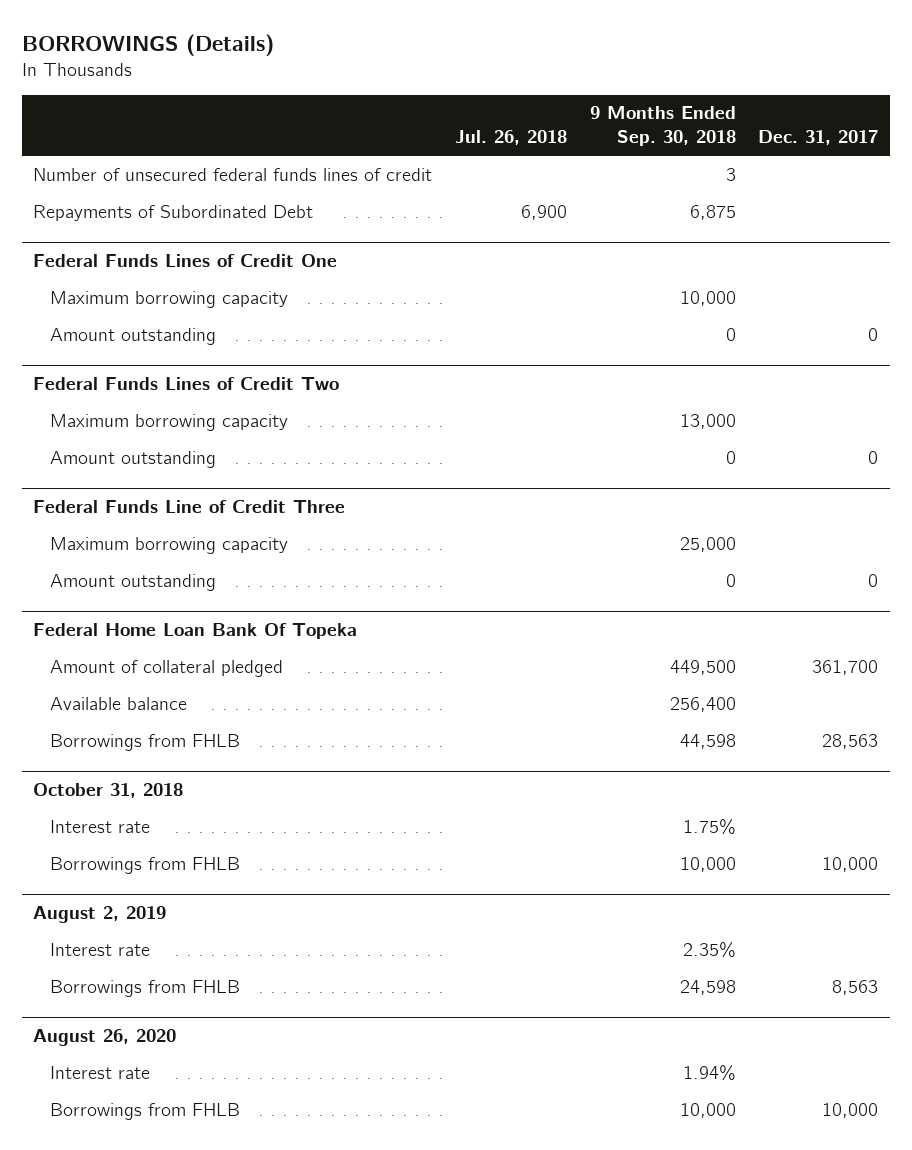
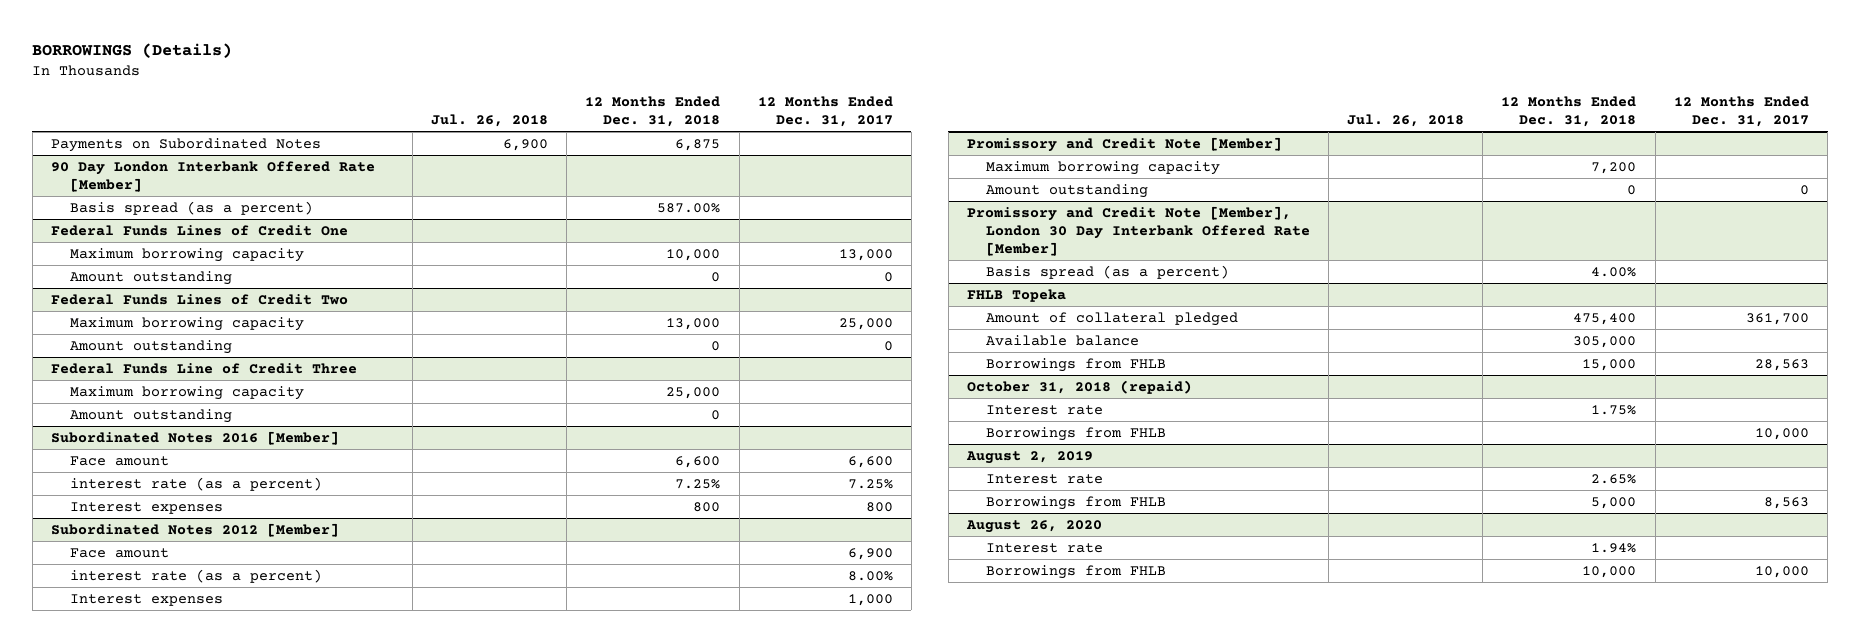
- | Jul. 26, 2018 | 9 Months Ended Sep. 30, 2018 | Dec. 31, 2017
+ | Jul. 26, 2018 | 12 Months Ended Dec. 31, 2018 | 12 Months Ended Dec. 31, 2017
- Number of unsecured federal funds lines of credit | | 3 |
- Repayments of Subordinated Debt | 6,900 | 6,875 |
+ Payments on Subordinated Notes | 6,900 | 6,875 |
+ 90 Day London Interbank Offered Rate [Member]
+ Basis spread (as a percent) | | 587.00% |
- Federal Home Loan Bank Of Topeka
+ Subordinated Notes 2016 [Member]
+ Face amount | | 6,600 | 6,600
+ interest rate (as a percent) | | 7.25% | 7.25%
+ Interest expenses | | 800 | 800
+ Subordinated Notes 2012 [Member]
+ Face amount | | | 6,900
+ interest rate (as a percent) | | | 8.00%
+ Interest expenses | | | 1,000
+ Promissory and Credit Note [Member]
+ Maximum borrowing capacity | | 7,200 |
+ Amount outstanding | | 0 | 0
+ Promissory and Credit Note [Member], London 30 Day Interbank Offered Rate [Member]
+ Basis spread (as a percent) | | 4.00% |
+ FHLB Topeka
- October 31, 2018
+ October 31, 2018 (repaid)

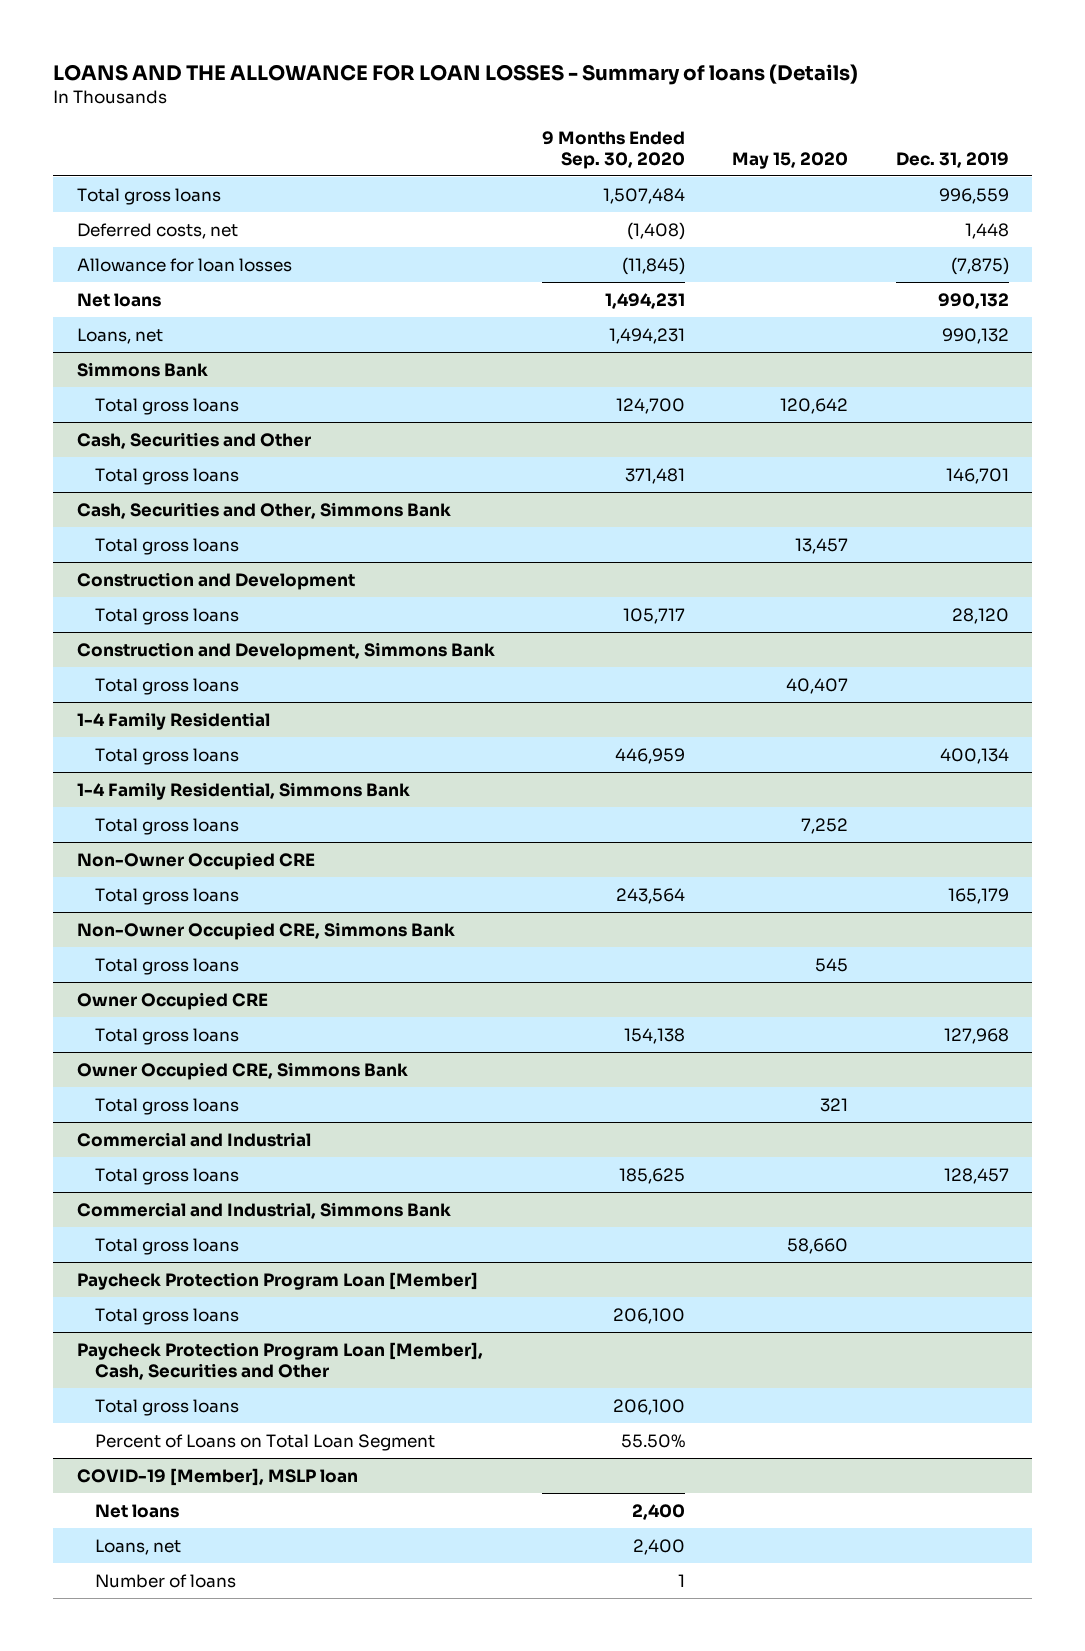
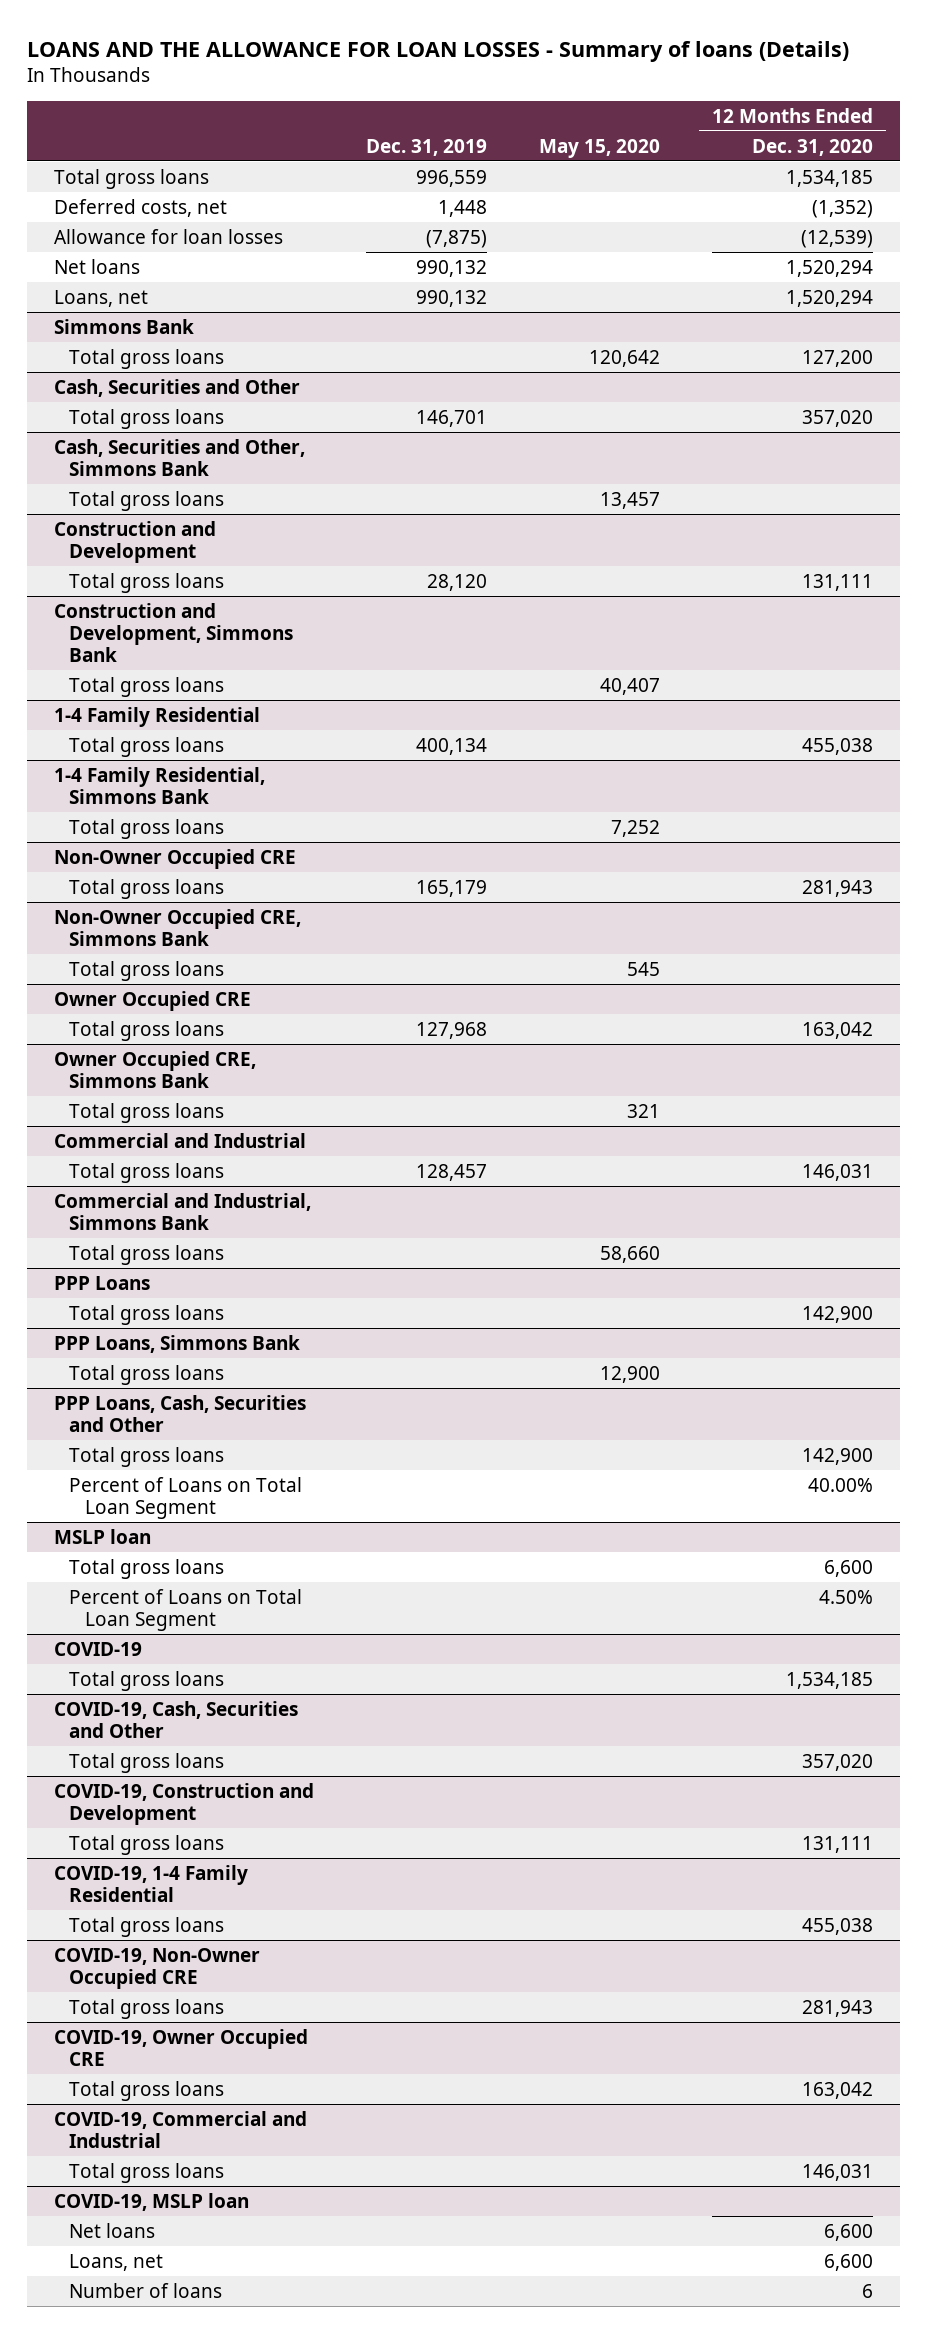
- | 9 Months Ended Sep. 30, 2020 | May 15, 2020 | Dec. 31, 2019
+ | Dec. 31, 2019 | May 15, 2020 | 12 Months Ended Dec. 31, 2020
- Paycheck Protection Program Loan [Member]
+ PPP Loans
- Paycheck Protection Program Loan [Member], Cash, Securities and Other
+ PPP Loans, Simmons Bank
+ Total gross loans | | 12,900 |
+ PPP Loans, Cash, Securities and Other
- COVID-19 [Member], MSLP loan
+ MSLP loan
+ Total gross loans | | | 6,600
+ Percent of Loans on Total Loan Segment | | | 4.50%
+ COVID-19
+ Total gross loans | | | 1,534,185
+ COVID-19, Cash, Securities and Other
+ Total gross loans | | | 357,020
+ COVID-19, Construction and Development
+ Total gross loans | | | 131,111
+ COVID-19, 1-4 Family Residential
+ Total gross loans | | | 455,038
+ COVID-19, Non-Owner Occupied CRE
+ Total gross loans | | | 281,943
+ COVID-19, Owner Occupied CRE
+ Total gross loans | | | 163,042
+ COVID-19, Commercial and Industrial
+ Total gross loans | | | 146,031
+ COVID-19, MSLP loan

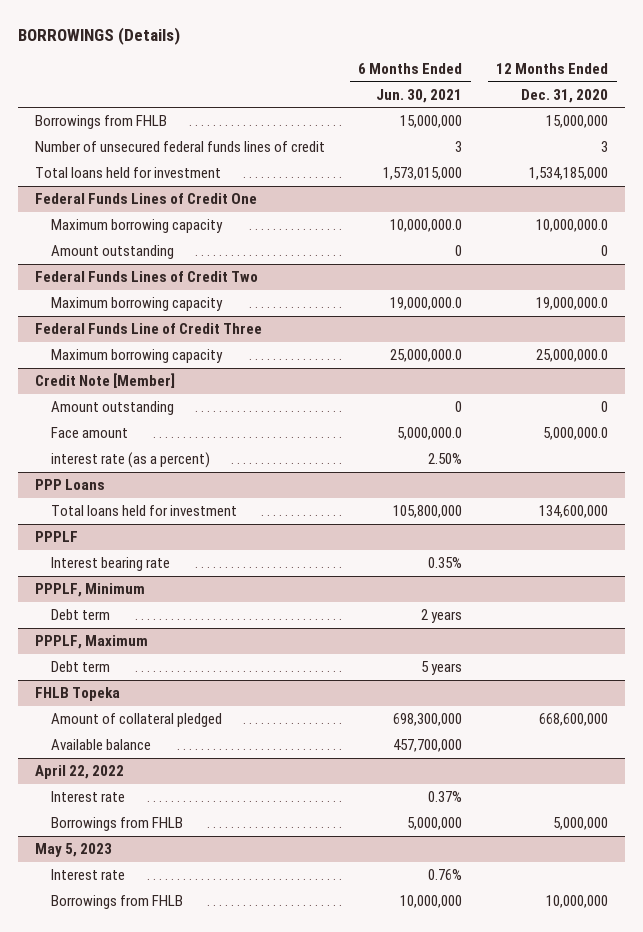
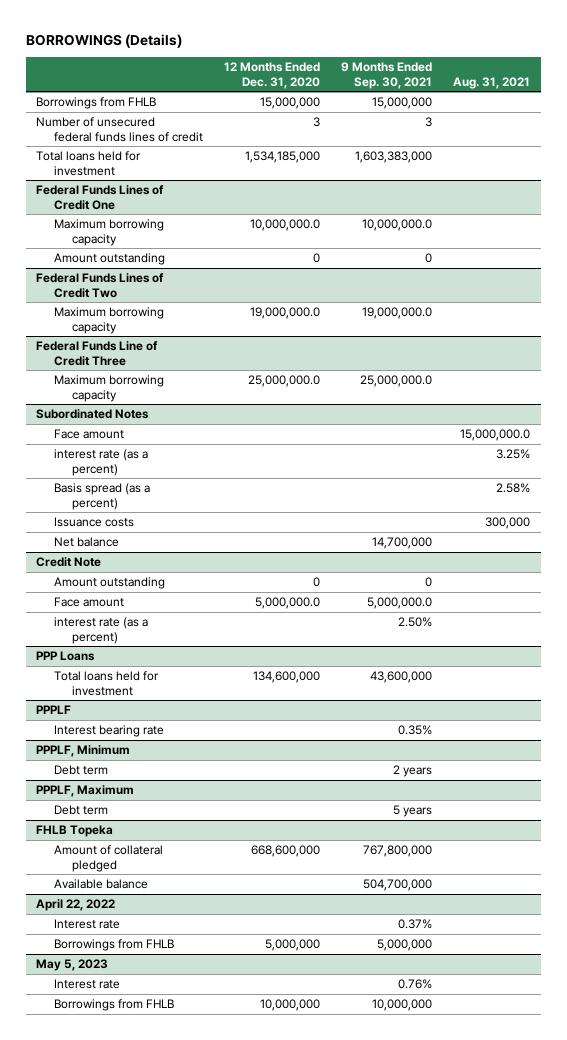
- | 6 Months Ended Jun. 30, 2021 | 12 Months Ended Dec. 31, 2020
+ | 12 Months Ended Dec. 31, 2020 | 9 Months Ended Sep. 30, 2021 | Aug. 31, 2021
- Credit Note [Member]
+ Subordinated Notes
+ Face amount | | | 15,000,000.0
+ interest rate (as a percent) | | | 3.25%
+ Basis spread (as a percent) | | | 2.58%
+ Issuance costs | | | 300,000
+ Net balance | | 14,700,000 |
+ Credit Note

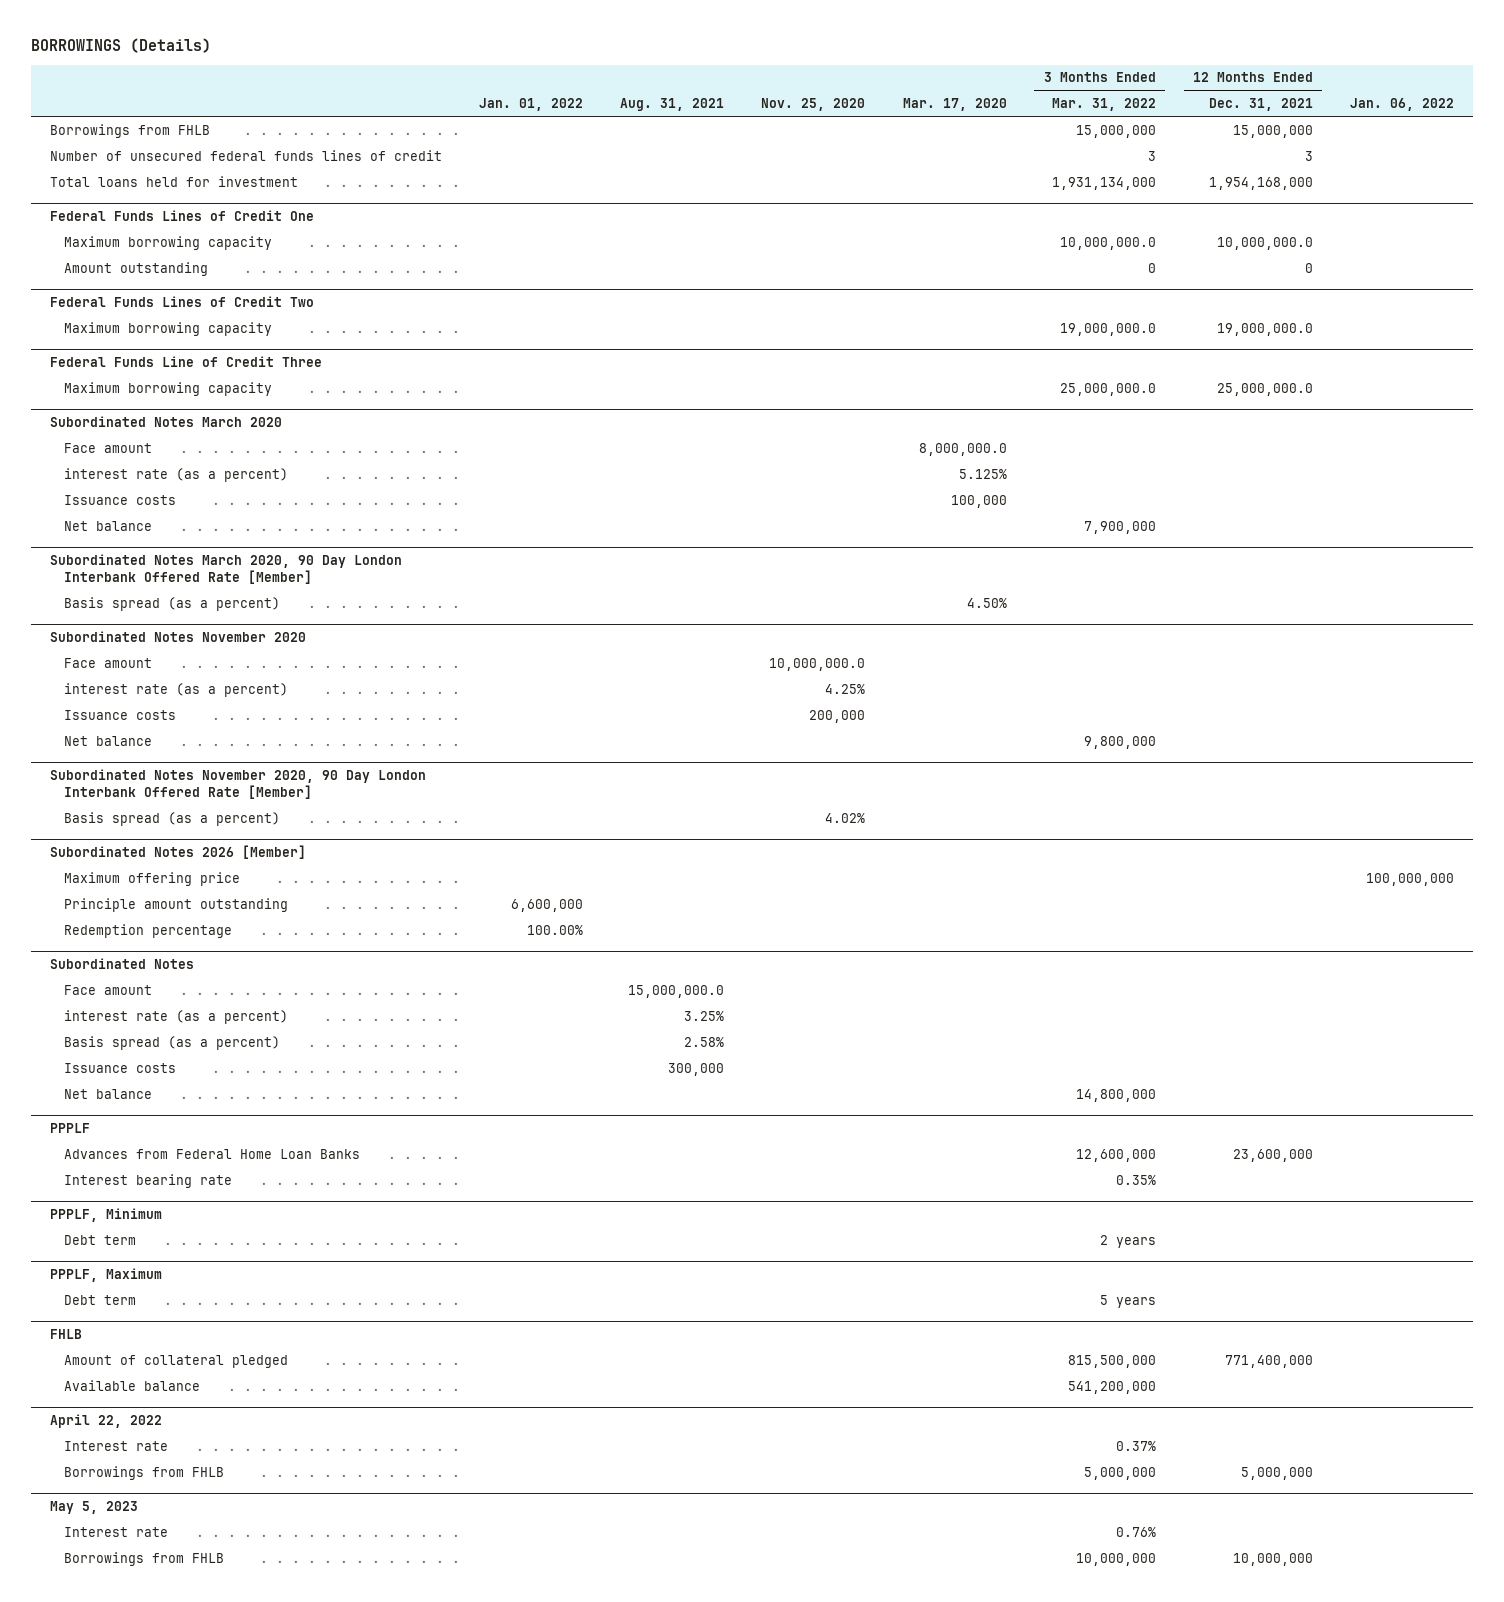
- | 12 Months Ended Dec. 31, 2020 | 9 Months Ended Sep. 30, 2021 | Aug. 31, 2021
+ | Jan. 01, 2022 | Aug. 31, 2021 | Nov. 25, 2020 | Mar. 17, 2020 | 3 Months Ended Mar. 31, 2022 | 12 Months Ended Dec. 31, 2021 | Jan. 06, 2022
+ Subordinated Notes March 2020
+ Face amount | | | | 8,000,000.0 | | |
+ interest rate (as a percent) | | | | 5.125% | | |
+ Issuance costs | | | | 100,000 | | |
+ Net balance | | | | | 7,900,000 | |
+ Subordinated Notes March 2020, 90 Day London Interbank Offered Rate [Member]
+ Basis spread (as a percent) | | | | 4.50% | | |
+ Subordinated Notes November 2020
+ Face amount | | | 10,000,000.0 | | | |
+ interest rate (as a percent) | | | 4.25% | | | |
+ Issuance costs | | | 200,000 | | | |
+ Net balance | | | | | 9,800,000 | |
+ Subordinated Notes November 2020, 90 Day London Interbank Offered Rate [Member]
+ Basis spread (as a percent) | | | 4.02% | | | |
+ Subordinated Notes 2026 [Member]
+ Maximum offering price | | | | | | | 100,000,000
+ Principle amount outstanding | 6,600,000 | | | | | |
+ Redemption percentage | 100.00% | | | | | |
- Credit Note
- Amount outstanding | 0 | 0 |
- Face amount | 5,000,000.0 | 5,000,000.0 |
- interest rate (as a percent) | | 2.50% |
- PPP Loans
- Total loans held for investment | 134,600,000 | 43,600,000 |
@ PPPLF
+ Advances from Federal Home Loan Banks | | | | | 12,600,000 | 23,600,000 |
- FHLB Topeka
+ FHLB

